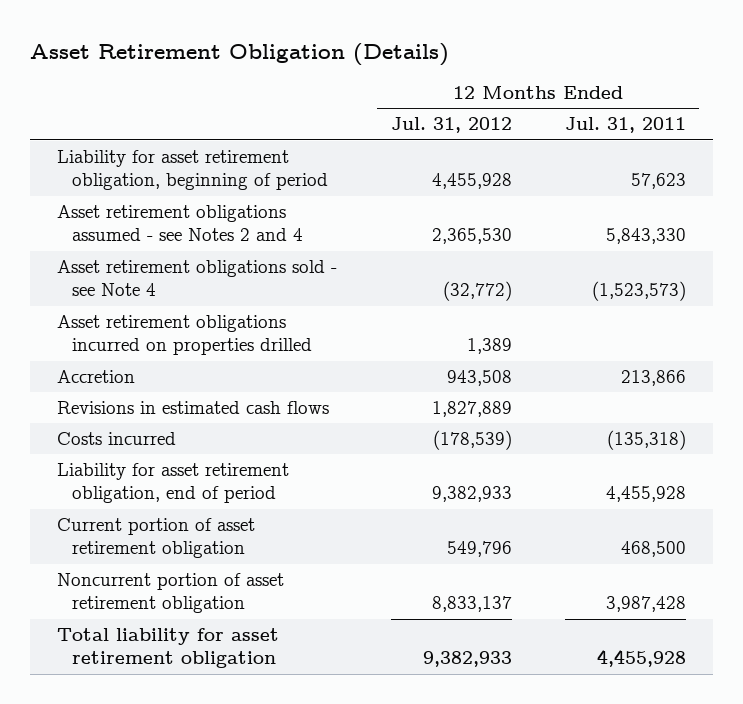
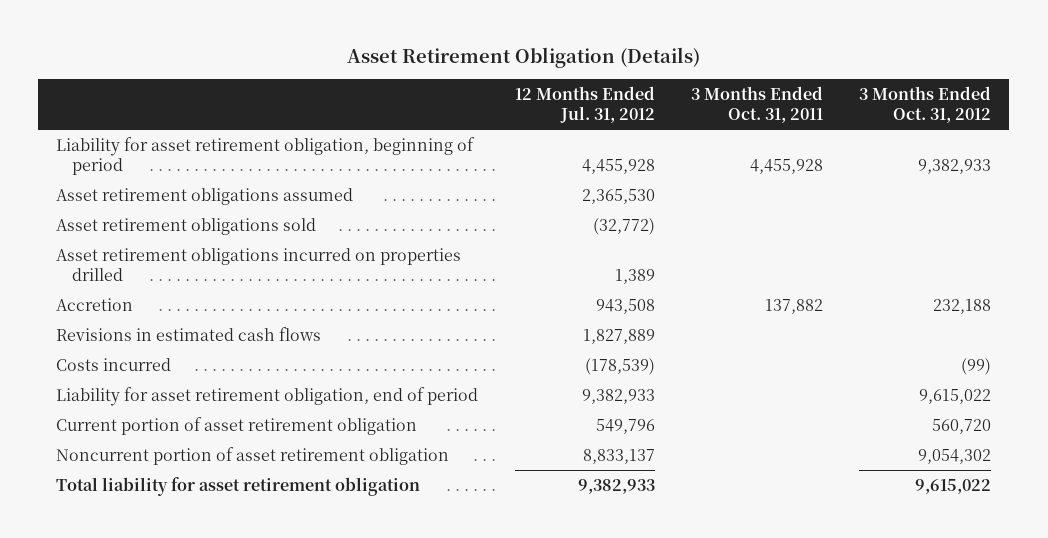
- | 12 Months Ended Jul. 31, 2012 | 12 Months Ended Jul. 31, 2011
+ | 12 Months Ended Jul. 31, 2012 | 3 Months Ended Oct. 31, 2011 | 3 Months Ended Oct. 31, 2012
- Asset retirement obligations assumed - see Notes 2 and 4 | 2,365,530 | 5,843,330
- Asset retirement obligations sold - see Note 4 | (32,772) | (1,523,573)
+ Asset retirement obligations assumed | 2,365,530 | |
+ Asset retirement obligations sold | (32,772) | |

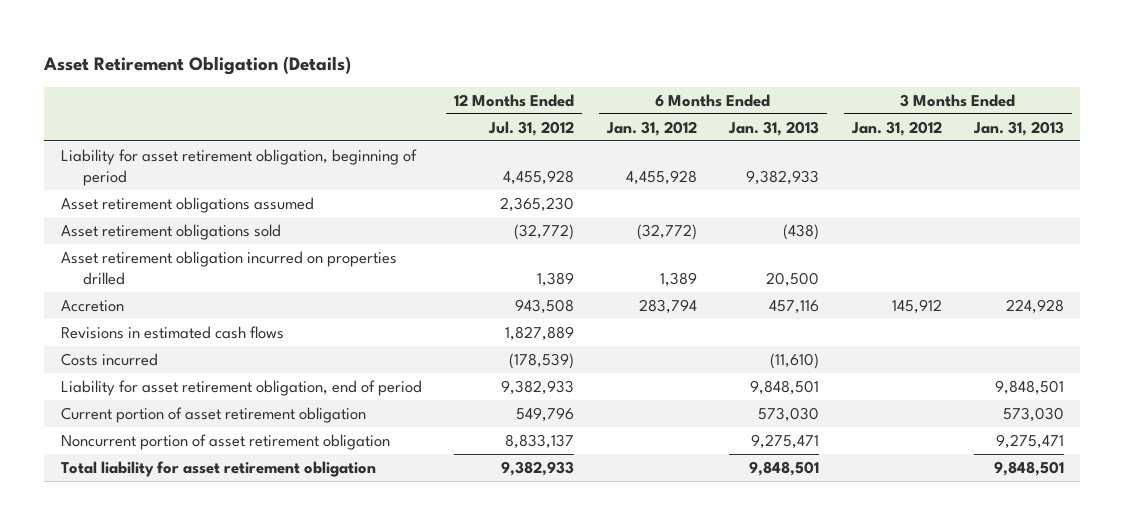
- | 12 Months Ended Jul. 31, 2012 | 3 Months Ended Oct. 31, 2011 | 3 Months Ended Oct. 31, 2012
+ | 12 Months Ended Jul. 31, 2012 | 6 Months Ended Jan. 31, 2012 | 6 Months Ended Jan. 31, 2013 | 3 Months Ended Jan. 31, 2012 | 3 Months Ended Jan. 31, 2013
- Asset retirement obligations assumed | 2,365,530 | |
+ Asset retirement obligations assumed | 2,365,230 | | | |
- Asset retirement obligations incurred on properties drilled | 1,389 | |
+ Asset retirement obligation incurred on properties drilled | 1,389 | 1,389 | 20,500 | |

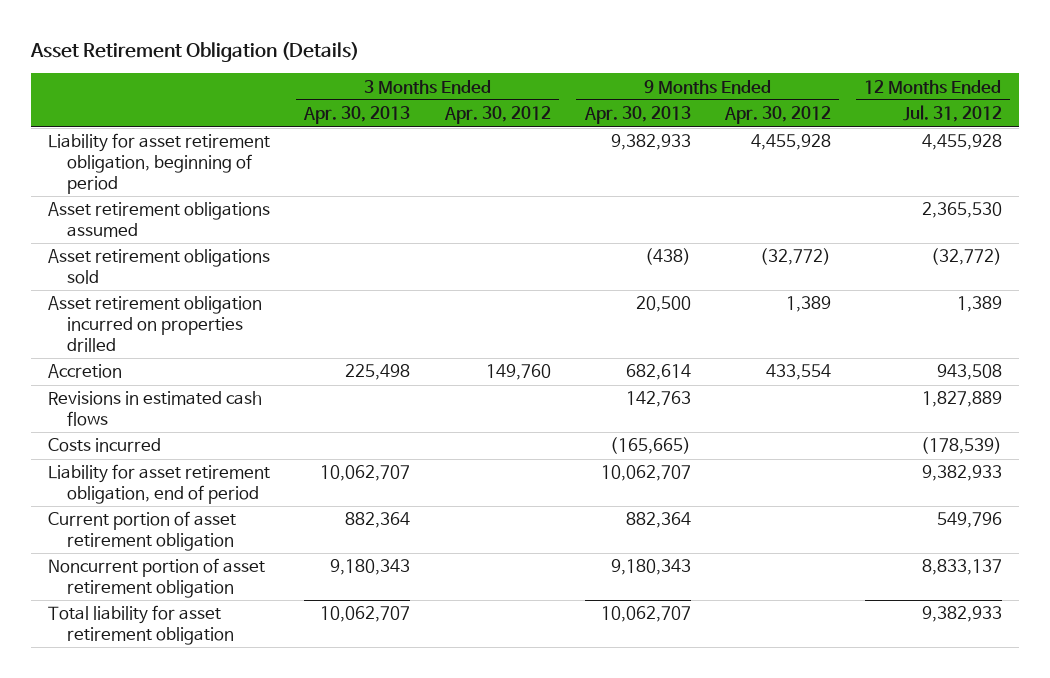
- | 12 Months Ended Jul. 31, 2012 | 6 Months Ended Jan. 31, 2012 | 6 Months Ended Jan. 31, 2013 | 3 Months Ended Jan. 31, 2012 | 3 Months Ended Jan. 31, 2013
+ | 3 Months Ended Apr. 30, 2013 | 3 Months Ended Apr. 30, 2012 | 9 Months Ended Apr. 30, 2013 | 9 Months Ended Apr. 30, 2012 | 12 Months Ended Jul. 31, 2012
- Asset retirement obligations assumed | 2,365,230 | | | |
+ Asset retirement obligations assumed | | | | | 2,365,530

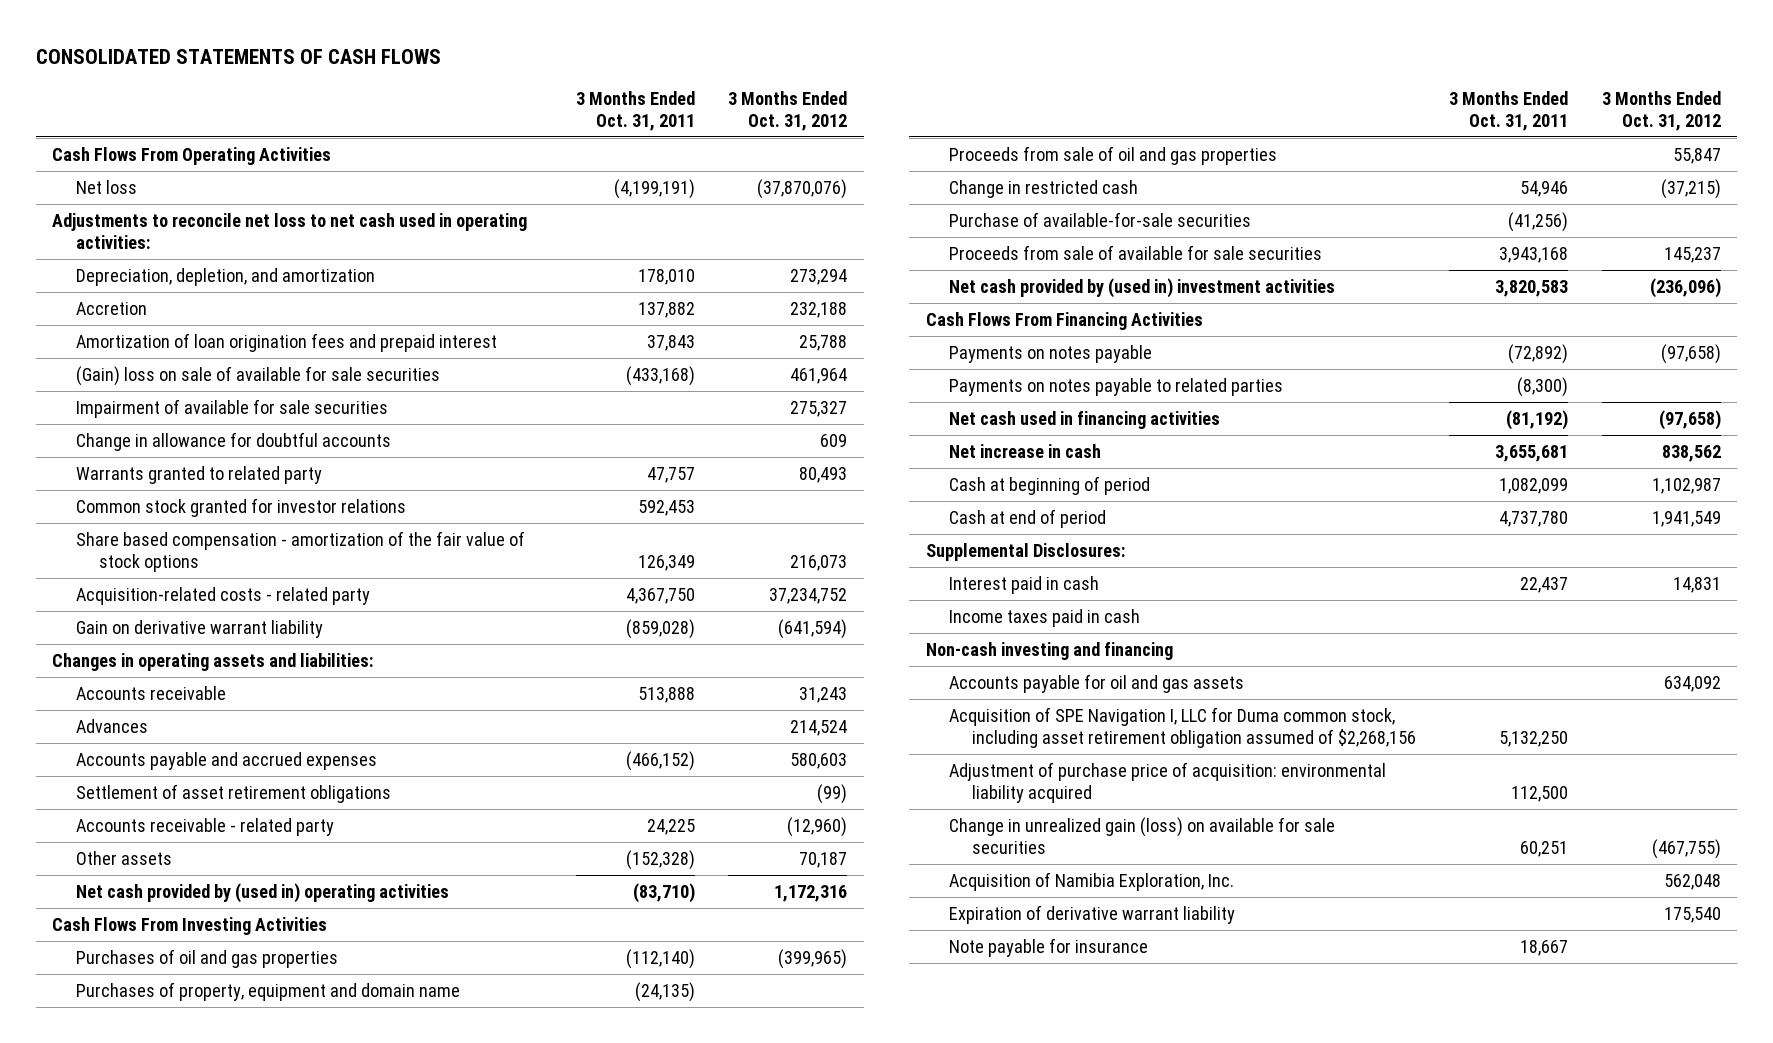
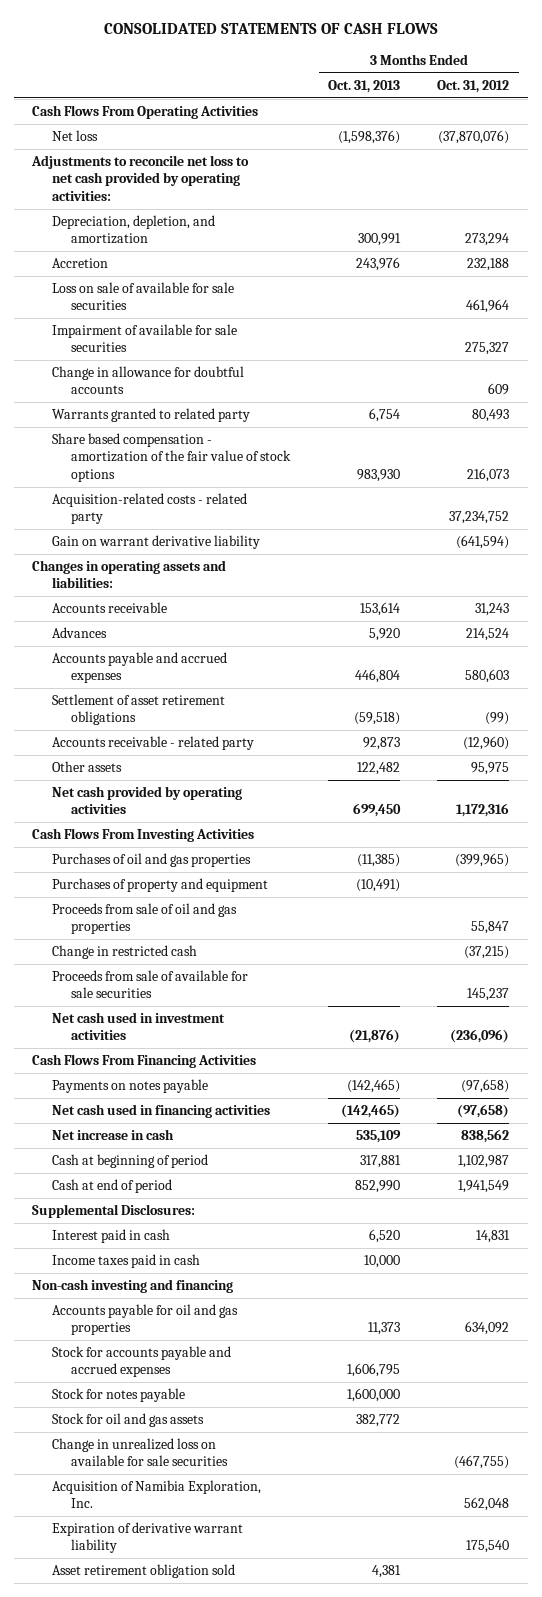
- | 3 Months Ended Oct. 31, 2011 | 3 Months Ended Oct. 31, 2012
+ | 3 Months Ended Oct. 31, 2013 | 3 Months Ended Oct. 31, 2012
- Adjustments to reconcile net loss to net cash used in operating activities:
+ Adjustments to reconcile net loss to net cash provided by operating activities:
- Amortization of loan origination fees and prepaid interest | 37,843 | 25,788
- (Gain) loss on sale of available for sale securities | (433,168) | 461,964
+ Loss on sale of available for sale securities | | 461,964
- Common stock granted for investor relations | 592,453 |
- Gain on derivative warrant liability | (859,028) | (641,594)
+ Gain on warrant derivative liability | | (641,594)
- Other assets | (152,328) | 70,187
- Net cash provided by (used in) operating activities | (83,710) | 1,172,316
+ Other assets | 122,482 | 95,975
+ Net cash provided by operating activities | 699,450 | 1,172,316
- Purchases of property, equipment and domain name | (24,135) |
+ Purchases of property and equipment | (10,491) |
- Purchase of available-for-sale securities | (41,256) |
- Net cash provided by (used in) investment activities | 3,820,583 | (236,096)
+ Net cash used in investment activities | (21,876) | (236,096)
- Payments on notes payable to related parties | (8,300) |
- Accounts payable for oil and gas assets | | 634,092
- Acquisition of SPE Navigation I, LLC for Duma common stock, including asset retirement obligation assumed of $2,268,156 | 5,132,250 |
- Adjustment of purchase price of acquisition: environmental liability acquired | 112,500 |
- Change in unrealized gain (loss) on available for sale securities | 60,251 | (467,755)
+ Accounts payable for oil and gas properties | 11,373 | 634,092
+ Stock for accounts payable and accrued expenses | 1,606,795 |
+ Stock for notes payable | 1,600,000 |
+ Stock for oil and gas assets | 382,772 |
+ Change in unrealized loss on available for sale securities | | (467,755)
- Note payable for insurance | 18,667 |
+ Asset retirement obligation sold | 4,381 |

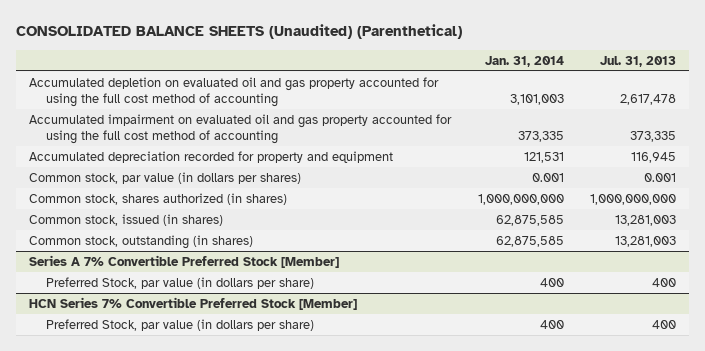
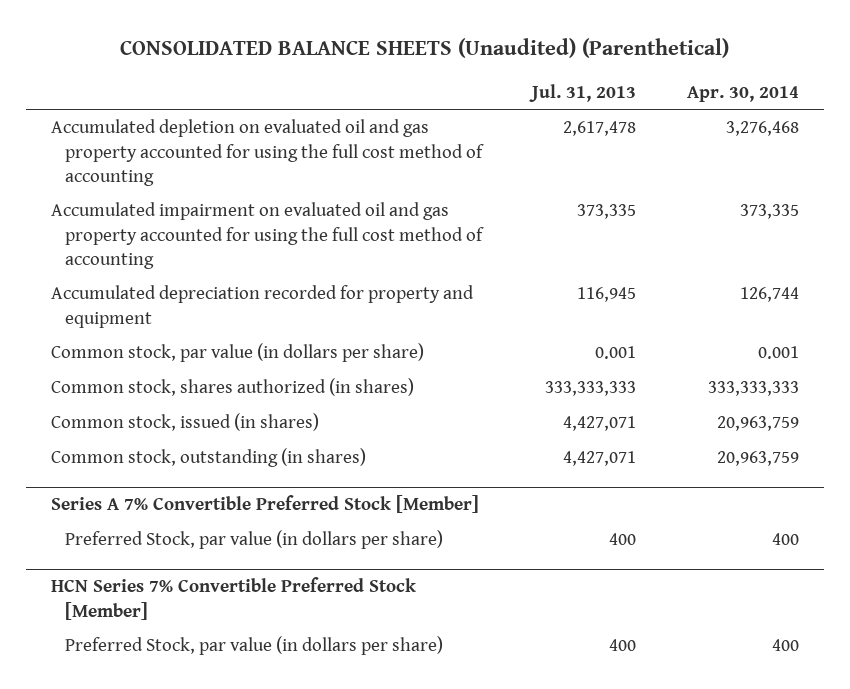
- | Jan. 31, 2014 | Jul. 31, 2013
+ | Jul. 31, 2013 | Apr. 30, 2014
- Common stock, par value (in dollars per shares) | 0.001 | 0.001
- Common stock, shares authorized (in shares) | 1,000,000,000 | 1,000,000,000
- Common stock, issued (in shares) | 62,875,585 | 13,281,003
- Common stock, outstanding (in shares) | 62,875,585 | 13,281,003
+ Common stock, par value (in dollars per share) | 0.001 | 0.001
+ Common stock, shares authorized (in shares) | 333,333,333 | 333,333,333
+ Common stock, issued (in shares) | 4,427,071 | 20,963,759
+ Common stock, outstanding (in shares) | 4,427,071 | 20,963,759

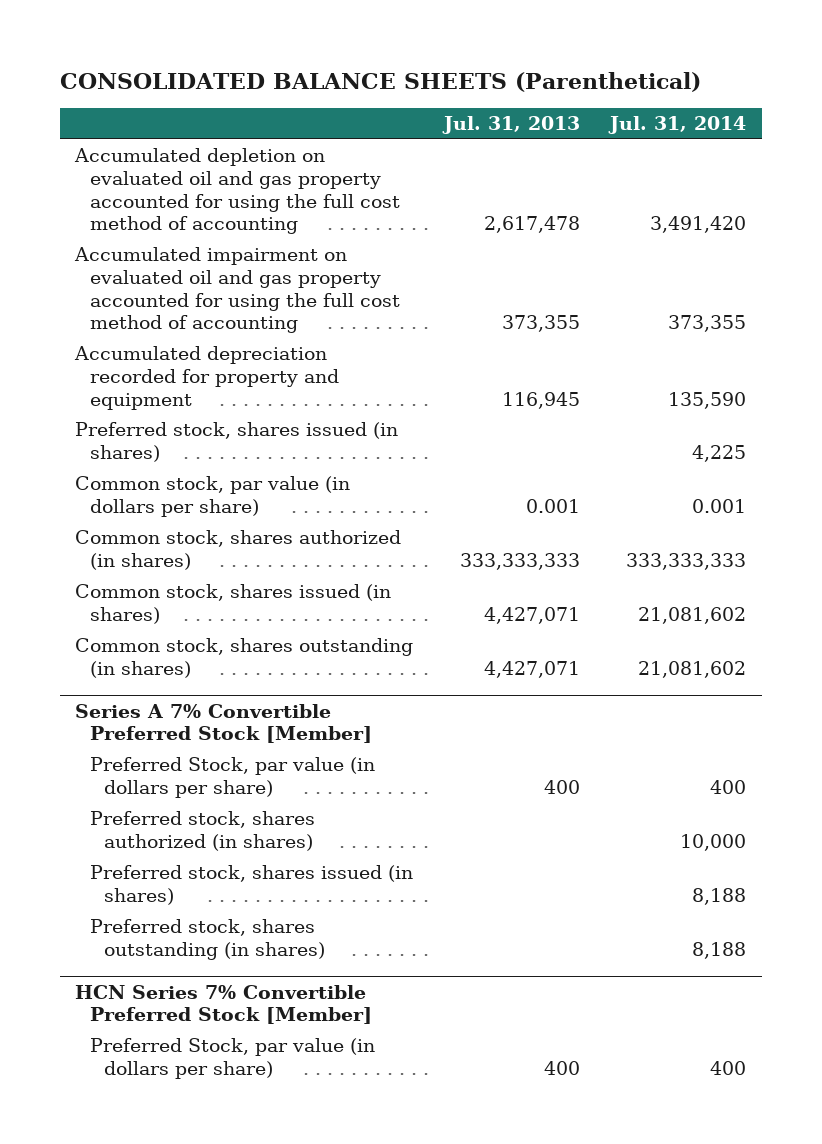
- CONSOLIDATED BALANCE SHEETS (Unaudited) (Parenthetical)
+ CONSOLIDATED BALANCE SHEETS (Parenthetical)
- | Jul. 31, 2013 | Apr. 30, 2014
+ | Jul. 31, 2013 | Jul. 31, 2014
- Accumulated impairment on evaluated oil and gas property accounted for using the full cost method of accounting | 373,335 | 373,335
+ Accumulated impairment on evaluated oil and gas property accounted for using the full cost method of accounting | 373,355 | 373,355
+ Preferred stock, shares issued (in shares) | | 4,225
- Common stock, issued (in shares) | 4,427,071 | 20,963,759
- Common stock, outstanding (in shares) | 4,427,071 | 20,963,759
+ Common stock, shares issued (in shares) | 4,427,071 | 21,081,602
+ Common stock, shares outstanding (in shares) | 4,427,071 | 21,081,602
@ Series A 7% Convertible Preferred Stock [Member]
+ Preferred stock, shares authorized (in shares) | | 10,000
+ Preferred stock, shares issued (in shares) | | 8,188
+ Preferred stock, shares outstanding (in shares) | | 8,188

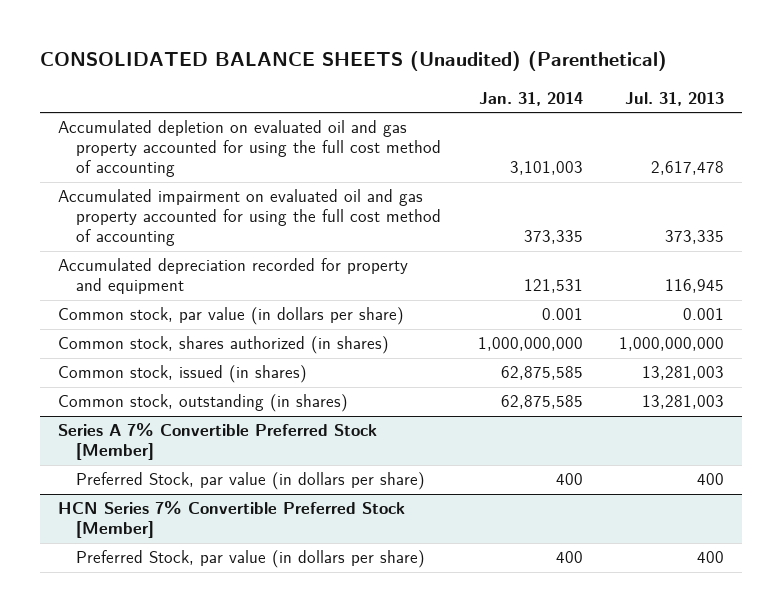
- CONSOLIDATED BALANCE SHEETS (Parenthetical)
+ CONSOLIDATED BALANCE SHEETS (Unaudited) (Parenthetical)
- | Jul. 31, 2013 | Jul. 31, 2014
+ | Jan. 31, 2014 | Jul. 31, 2013
- Accumulated impairment on evaluated oil and gas property accounted for using the full cost method of accounting | 373,355 | 373,355
+ Accumulated impairment on evaluated oil and gas property accounted for using the full cost method of accounting | 373,335 | 373,335
- Preferred stock, shares issued (in shares) | | 4,225
- Common stock, shares authorized (in shares) | 333,333,333 | 333,333,333
- Common stock, shares issued (in shares) | 4,427,071 | 21,081,602
- Common stock, shares outstanding (in shares) | 4,427,071 | 21,081,602
+ Common stock, shares authorized (in shares) | 1,000,000,000 | 1,000,000,000
+ Common stock, issued (in shares) | 62,875,585 | 13,281,003
+ Common stock, outstanding (in shares) | 62,875,585 | 13,281,003
@ Series A 7% Convertible Preferred Stock [Member]
- Preferred stock, shares authorized (in shares) | | 10,000
- Preferred stock, shares issued (in shares) | | 8,188
- Preferred stock, shares outstanding (in shares) | | 8,188

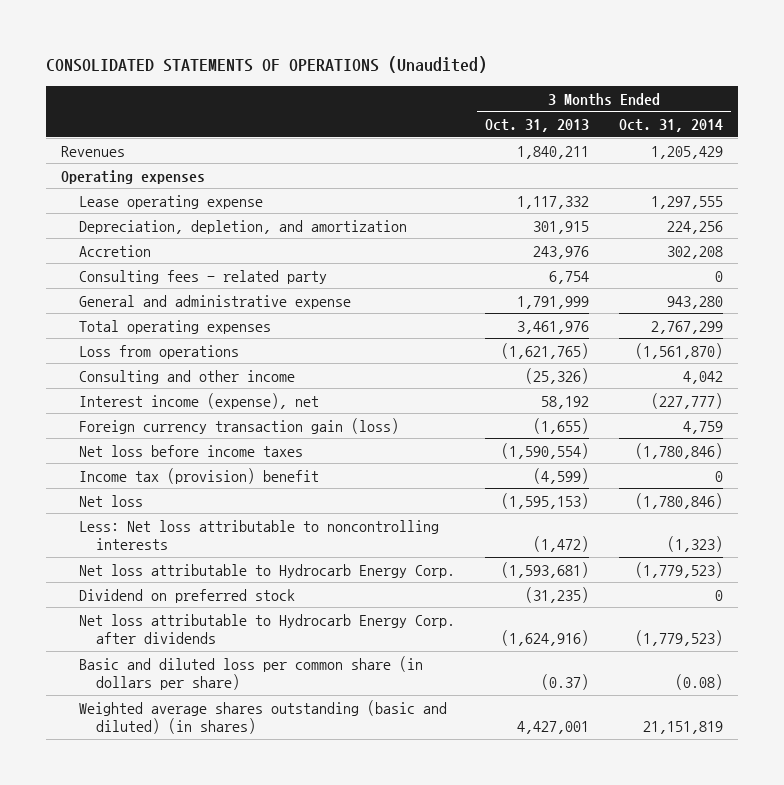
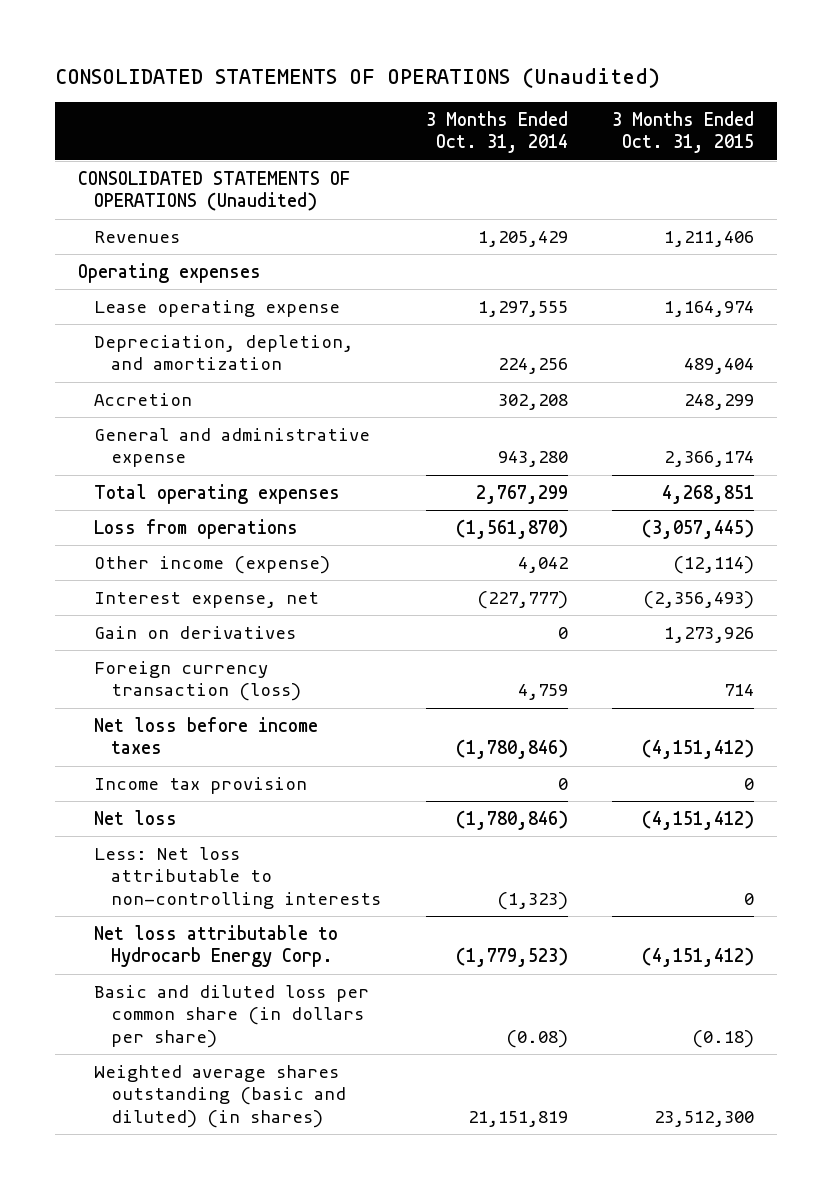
- | 3 Months Ended Oct. 31, 2013 | 3 Months Ended Oct. 31, 2014
+ | 3 Months Ended Oct. 31, 2014 | 3 Months Ended Oct. 31, 2015
+ CONSOLIDATED STATEMENTS OF OPERATIONS (Unaudited)
- Consulting fees - related party | 6,754 | 0
- Consulting and other income | (25,326) | 4,042
- Interest income (expense), net | 58,192 | (227,777)
- Foreign currency transaction gain (loss) | (1,655) | 4,759
+ Other income (expense) | 4,042 | (12,114)
+ Interest expense, net | (227,777) | (2,356,493)
+ Gain on derivatives | 0 | 1,273,926
+ Foreign currency transaction (loss) | 4,759 | 714
- Income tax (provision) benefit | (4,599) | 0
+ Income tax provision | 0 | 0
- Less: Net loss attributable to noncontrolling interests | (1,472) | (1,323)
+ Less: Net loss attributable to non-controlling interests | (1,323) | 0
- Dividend on preferred stock | (31,235) | 0
- Net loss attributable to Hydrocarb Energy Corp. after dividends | (1,624,916) | (1,779,523)

